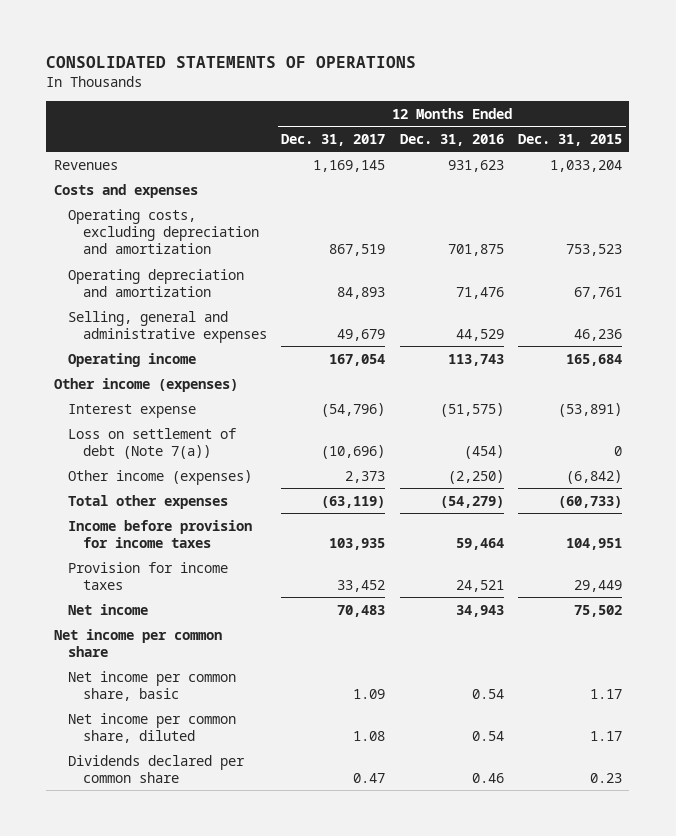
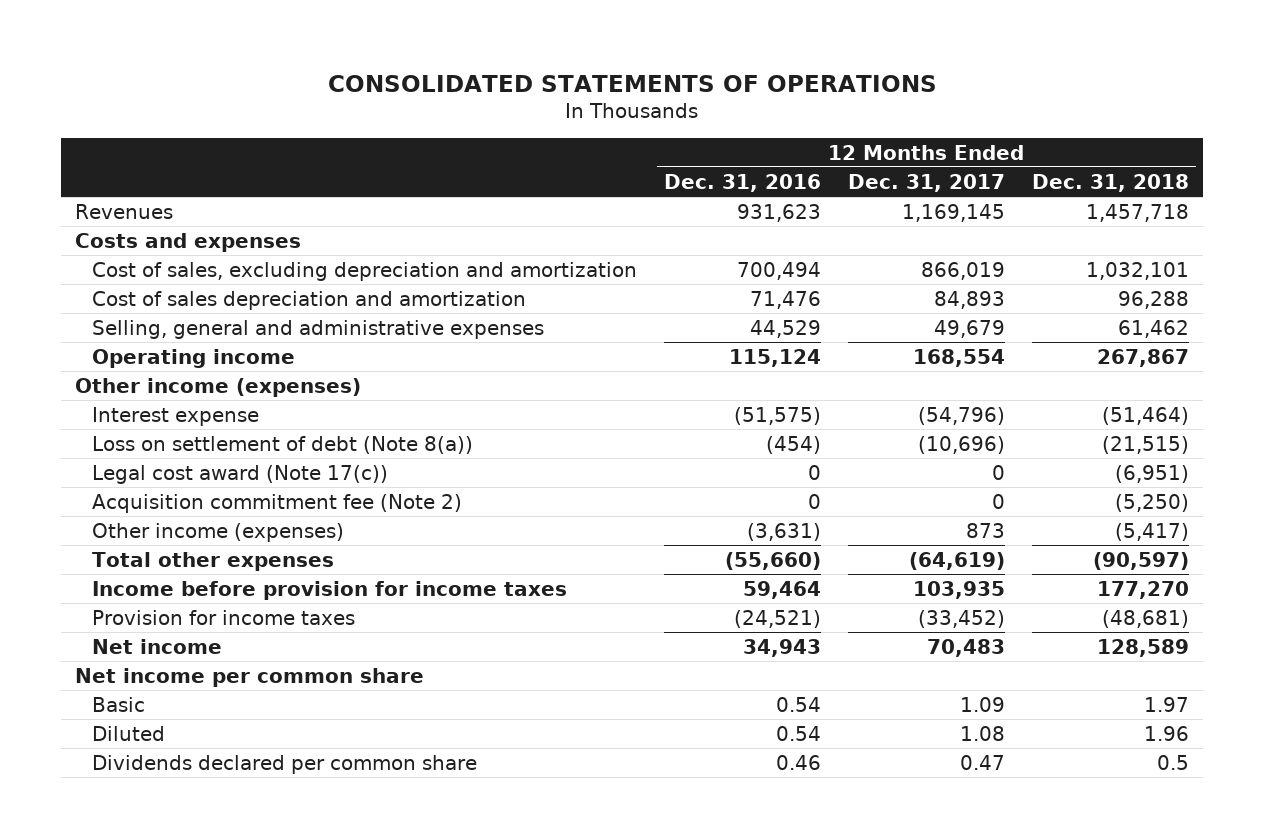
- | 12 Months Ended Dec. 31, 2017 | 12 Months Ended Dec. 31, 2016 | 12 Months Ended Dec. 31, 2015
+ | 12 Months Ended Dec. 31, 2016 | 12 Months Ended Dec. 31, 2017 | 12 Months Ended Dec. 31, 2018
- Operating costs, excluding depreciation and amortization | 867,519 | 701,875 | 753,523
- Operating depreciation and amortization | 84,893 | 71,476 | 67,761
+ Cost of sales, excluding depreciation and amortization | 700,494 | 866,019 | 1,032,101
+ Cost of sales depreciation and amortization | 71,476 | 84,893 | 96,288
- Operating income | 167,054 | 113,743 | 165,684
+ Operating income | 115,124 | 168,554 | 267,867
- Loss on settlement of debt (Note 7(a)) | (10,696) | (454) | 0
- Other income (expenses) | 2,373 | (2,250) | (6,842)
- Total other expenses | (63,119) | (54,279) | (60,733)
+ Loss on settlement of debt (Note 8(a)) | (454) | (10,696) | (21,515)
+ Legal cost award (Note 17(c)) | 0 | 0 | (6,951)
+ Acquisition commitment fee (Note 2) | 0 | 0 | (5,250)
+ Other income (expenses) | (3,631) | 873 | (5,417)
+ Total other expenses | (55,660) | (64,619) | (90,597)
- Provision for income taxes | 33,452 | 24,521 | 29,449
+ Provision for income taxes | (24,521) | (33,452) | (48,681)
- Net income per common share, basic | 1.09 | 0.54 | 1.17
- Net income per common share, diluted | 1.08 | 0.54 | 1.17
+ Basic | 0.54 | 1.09 | 1.97
+ Diluted | 0.54 | 1.08 | 1.96

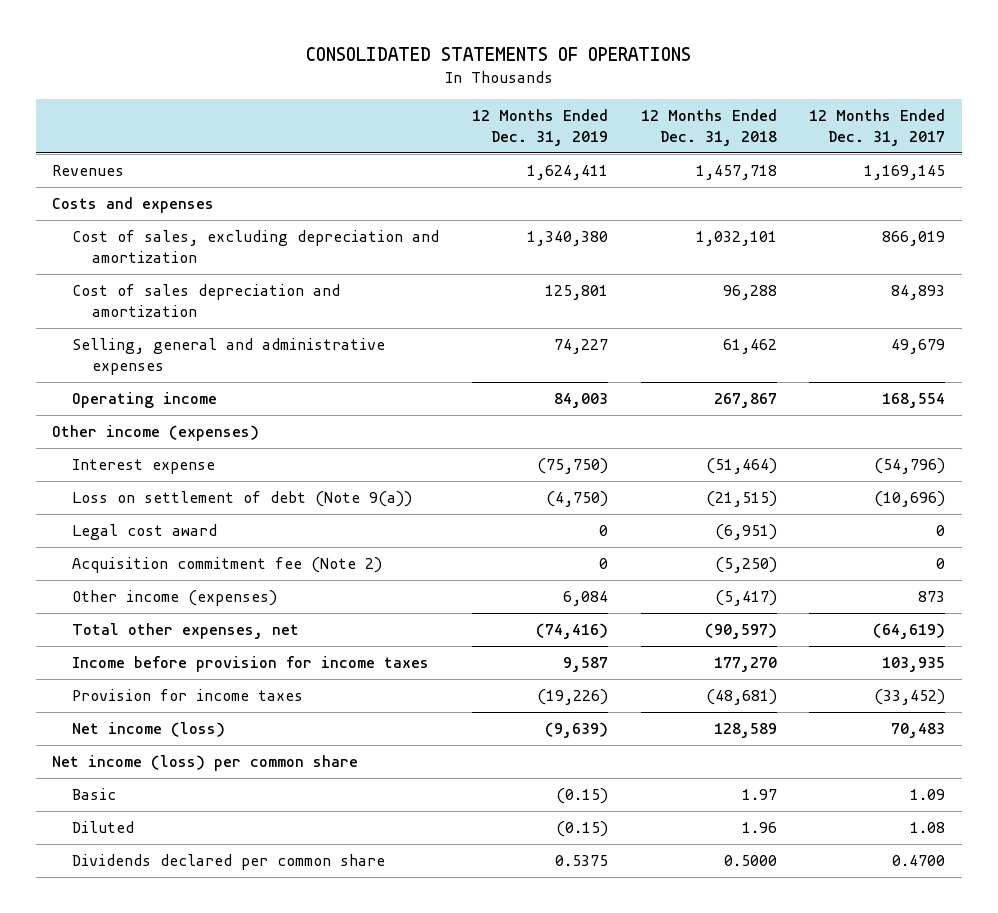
- | 12 Months Ended Dec. 31, 2016 | 12 Months Ended Dec. 31, 2017 | 12 Months Ended Dec. 31, 2018
+ | 12 Months Ended Dec. 31, 2019 | 12 Months Ended Dec. 31, 2018 | 12 Months Ended Dec. 31, 2017
- Loss on settlement of debt (Note 8(a)) | (454) | (10,696) | (21,515)
- Legal cost award (Note 17(c)) | 0 | 0 | (6,951)
+ Loss on settlement of debt (Note 9(a)) | (4,750) | (21,515) | (10,696)
+ Legal cost award | 0 | (6,951) | 0
- Total other expenses | (55,660) | (64,619) | (90,597)
+ Total other expenses, net | (74,416) | (90,597) | (64,619)
- Net income | 34,943 | 70,483 | 128,589
- Net income per common share
+ Net income (loss) | (9,639) | 128,589 | 70,483
+ Net income (loss) per common share
- Dividends declared per common share | 0.46 | 0.47 | 0.5
+ Dividends declared per common share | 0.5375 | 0.5000 | 0.4700

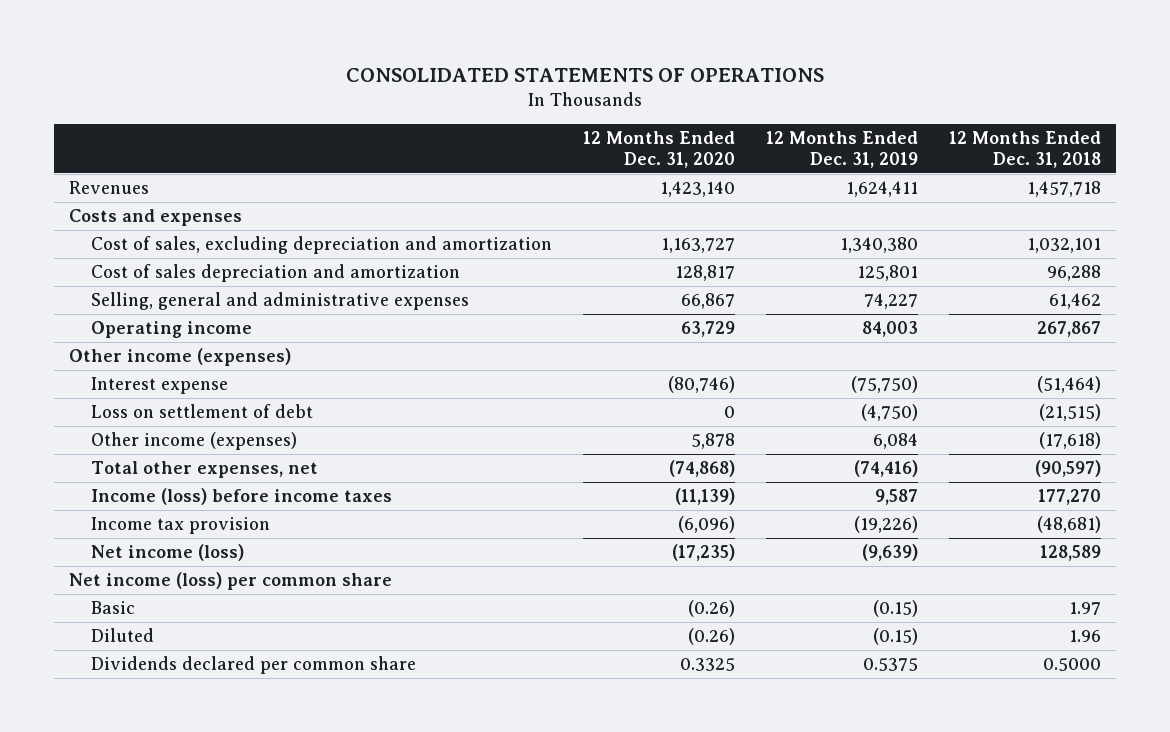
- | 12 Months Ended Dec. 31, 2019 | 12 Months Ended Dec. 31, 2018 | 12 Months Ended Dec. 31, 2017
+ | 12 Months Ended Dec. 31, 2020 | 12 Months Ended Dec. 31, 2019 | 12 Months Ended Dec. 31, 2018
- Loss on settlement of debt (Note 9(a)) | (4,750) | (21,515) | (10,696)
- Legal cost award | 0 | (6,951) | 0
- Acquisition commitment fee (Note 2) | 0 | (5,250) | 0
- Other income (expenses) | 6,084 | (5,417) | 873
+ Loss on settlement of debt | 0 | (4,750) | (21,515)
+ Other income (expenses) | 5,878 | 6,084 | (17,618)
- Income before provision for income taxes | 9,587 | 177,270 | 103,935
- Provision for income taxes | (19,226) | (48,681) | (33,452)
+ Income (loss) before income taxes | (11,139) | 9,587 | 177,270
+ Income tax provision | (6,096) | (19,226) | (48,681)

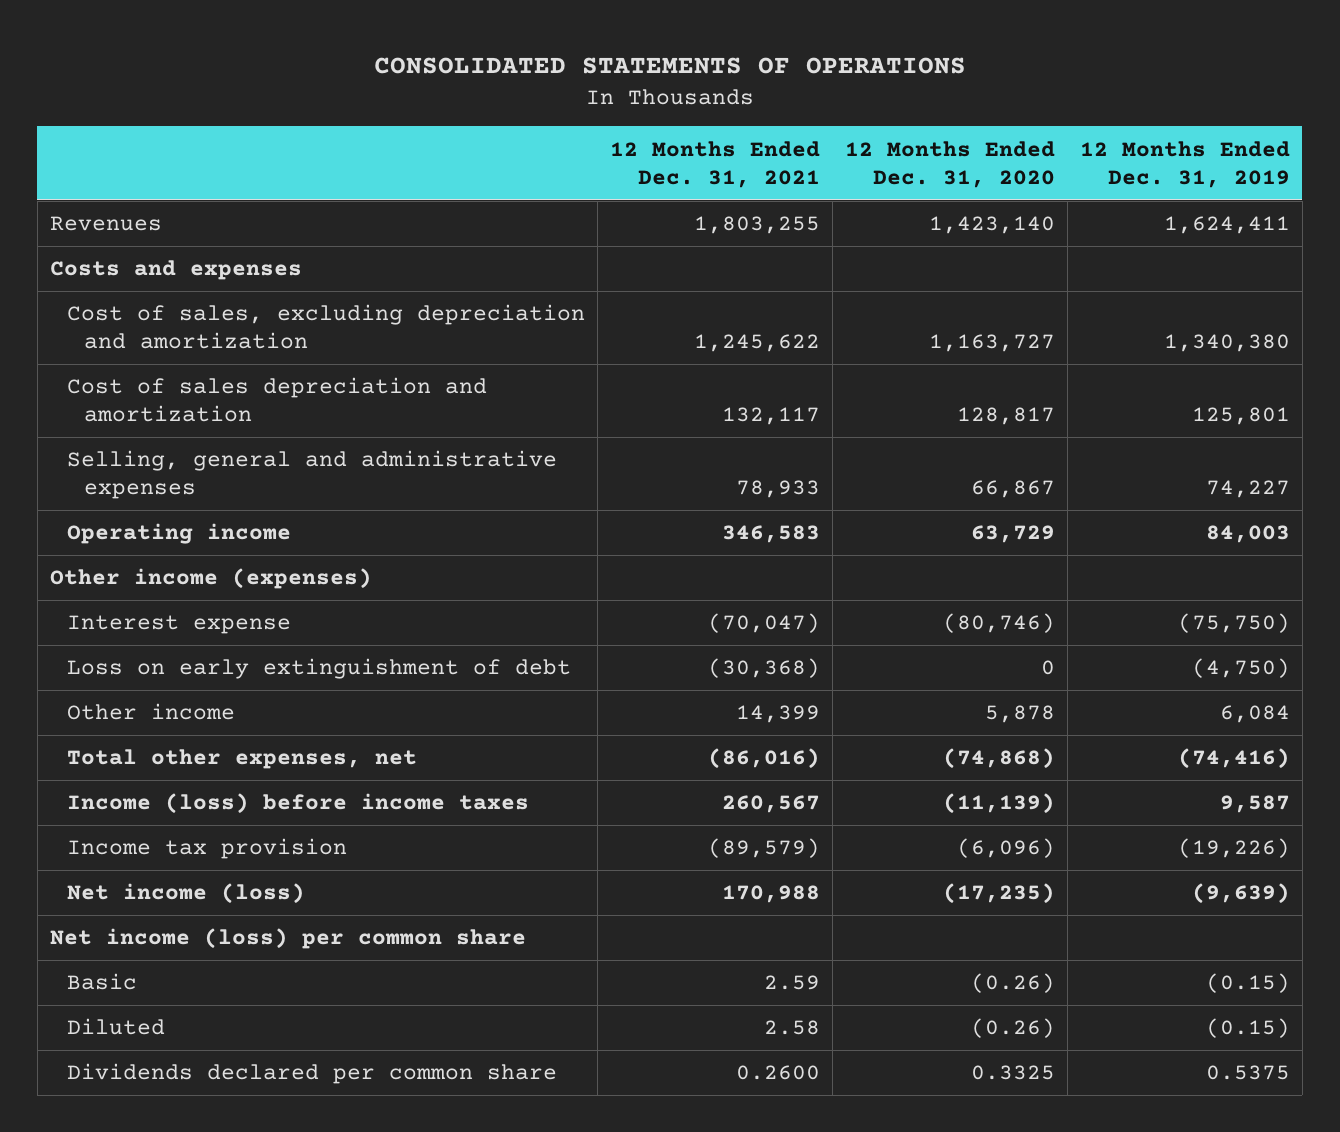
- | 12 Months Ended Dec. 31, 2020 | 12 Months Ended Dec. 31, 2019 | 12 Months Ended Dec. 31, 2018
+ | 12 Months Ended Dec. 31, 2021 | 12 Months Ended Dec. 31, 2020 | 12 Months Ended Dec. 31, 2019
- Loss on settlement of debt | 0 | (4,750) | (21,515)
- Other income (expenses) | 5,878 | 6,084 | (17,618)
+ Loss on early extinguishment of debt | (30,368) | 0 | (4,750)
+ Other income | 14,399 | 5,878 | 6,084

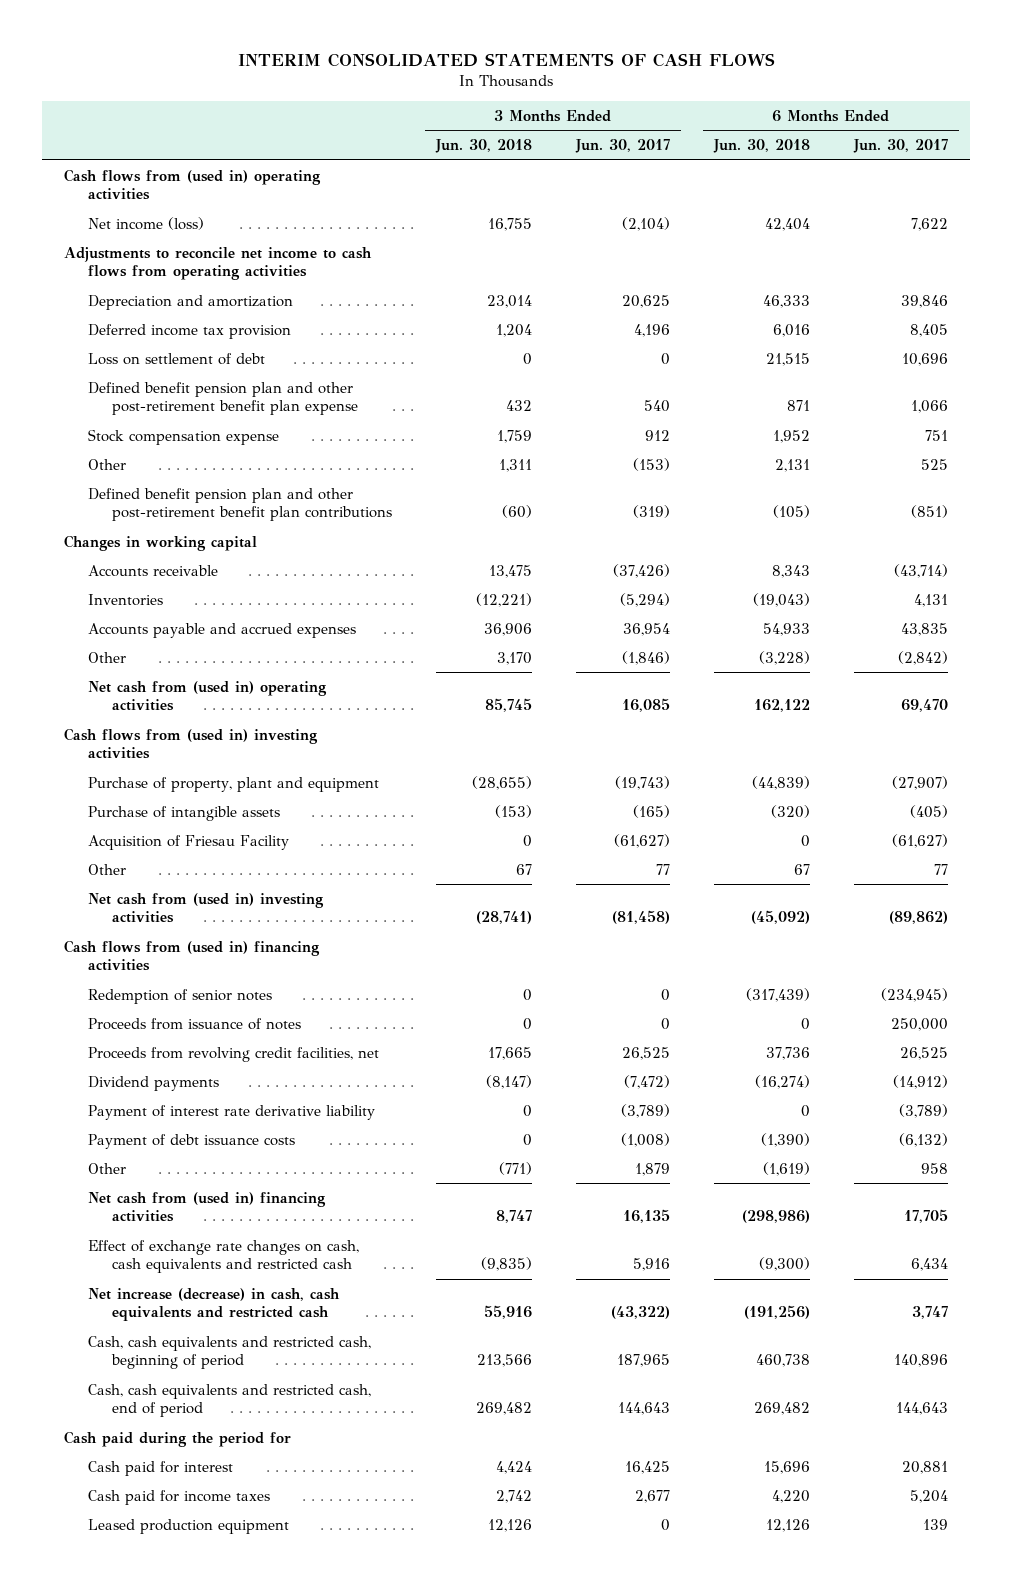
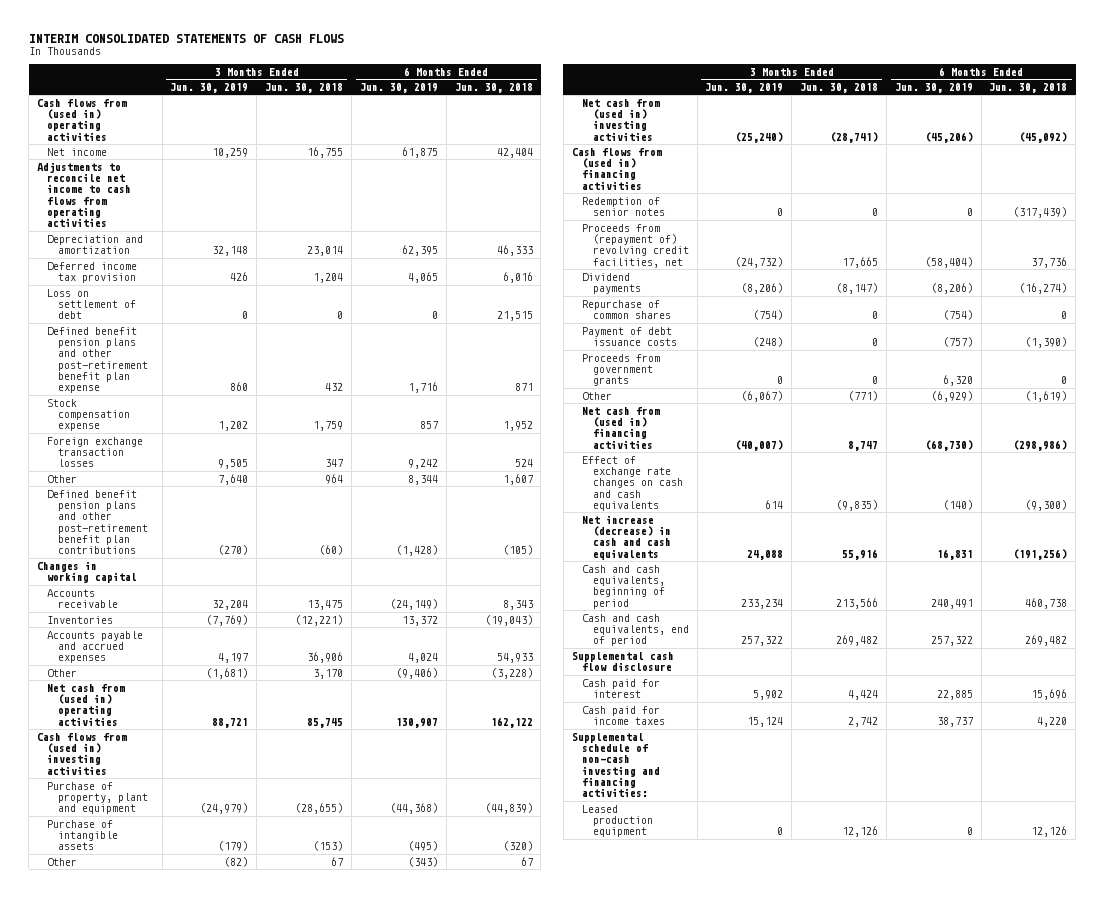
- | 3 Months Ended Jun. 30, 2018 | 3 Months Ended Jun. 30, 2017 | 6 Months Ended Jun. 30, 2018 | 6 Months Ended Jun. 30, 2017
+ | 3 Months Ended Jun. 30, 2019 | 3 Months Ended Jun. 30, 2018 | 6 Months Ended Jun. 30, 2019 | 6 Months Ended Jun. 30, 2018
- Net income (loss) | 16,755 | (2,104) | 42,404 | 7,622
+ Net income | 10,259 | 16,755 | 61,875 | 42,404
- Defined benefit pension plan and other post-retirement benefit plan expense | 432 | 540 | 871 | 1,066
+ Defined benefit pension plans and other post-retirement benefit plan expense | 860 | 432 | 1,716 | 871
- Other | 1,311 | (153) | 2,131 | 525
- Defined benefit pension plan and other post-retirement benefit plan contributions | (60) | (319) | (105) | (851)
+ Foreign exchange transaction losses | 9,505 | 347 | 9,242 | 524
+ Other | 7,640 | 964 | 8,344 | 1,607
+ Defined benefit pension plans and other post-retirement benefit plan contributions | (270) | (60) | (1,428) | (105)
- Acquisition of Friesau Facility | 0 | (61,627) | 0 | (61,627)
- Proceeds from issuance of notes | 0 | 0 | 0 | 250,000
- Proceeds from revolving credit facilities, net | 17,665 | 26,525 | 37,736 | 26,525
+ Proceeds from (repayment of) revolving credit facilities, net | (24,732) | 17,665 | (58,404) | 37,736
- Payment of interest rate derivative liability | 0 | (3,789) | 0 | (3,789)
+ Repurchase of common shares | (754) | 0 | (754) | 0
+ Proceeds from government grants | 0 | 0 | 6,320 | 0
- Effect of exchange rate changes on cash, cash equivalents and restricted cash | (9,835) | 5,916 | (9,300) | 6,434
- Net increase (decrease) in cash, cash equivalents and restricted cash | 55,916 | (43,322) | (191,256) | 3,747
- Cash, cash equivalents and restricted cash, beginning of period | 213,566 | 187,965 | 460,738 | 140,896
- Cash, cash equivalents and restricted cash, end of period | 269,482 | 144,643 | 269,482 | 144,643
- Cash paid during the period for
+ Effect of exchange rate changes on cash and cash equivalents | 614 | (9,835) | (140) | (9,300)
+ Net increase (decrease) in cash and cash equivalents | 24,088 | 55,916 | 16,831 | (191,256)
+ Cash and cash equivalents, beginning of period | 233,234 | 213,566 | 240,491 | 460,738
+ Cash and cash equivalents, end of period | 257,322 | 269,482 | 257,322 | 269,482
+ Supplemental cash flow disclosure
+ Supplemental schedule of non-cash investing and financing activities:

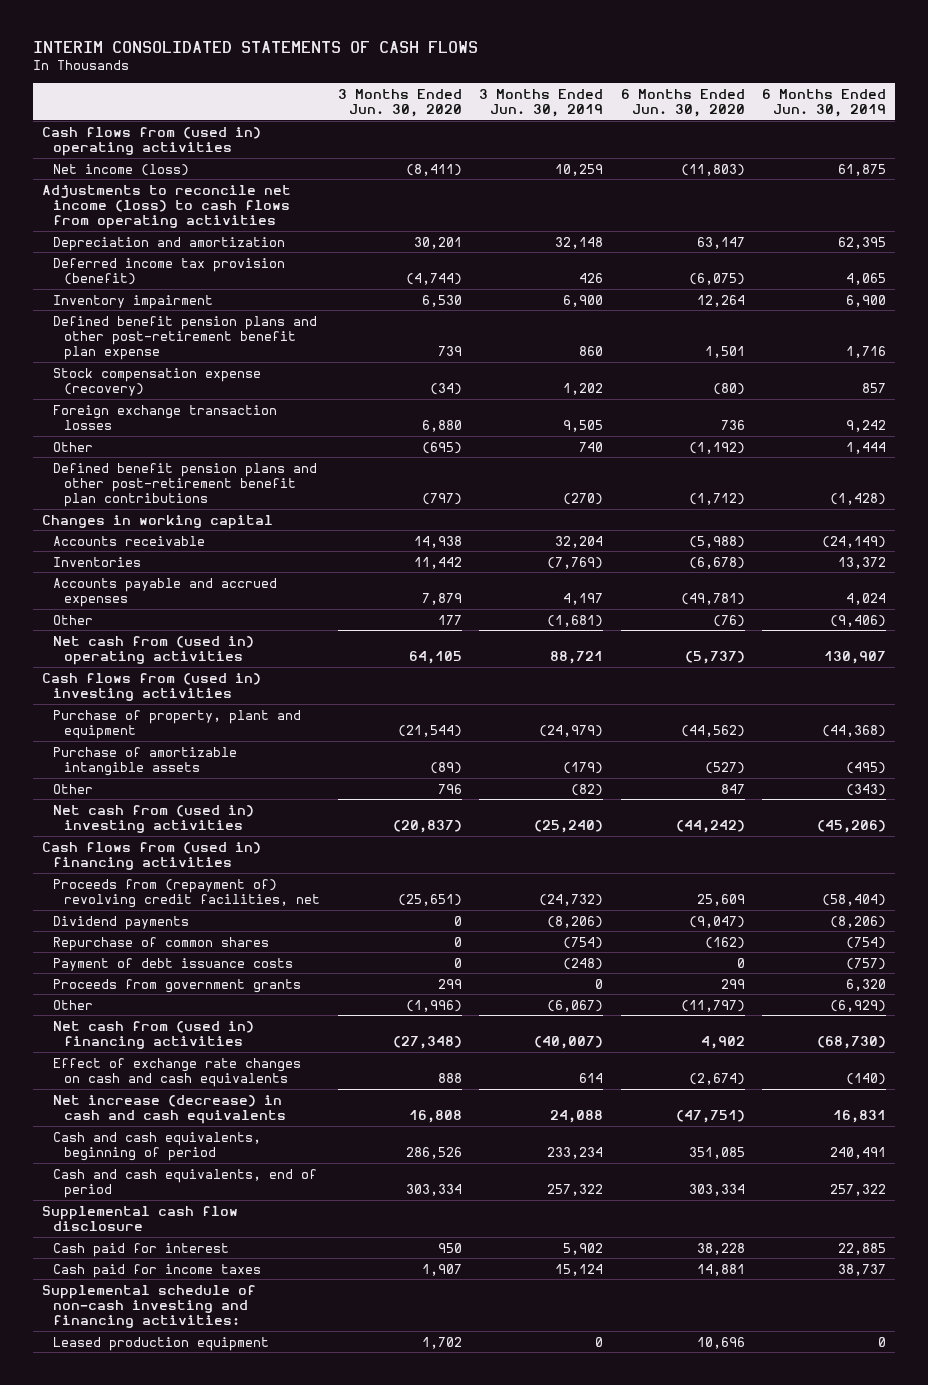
- | 3 Months Ended Jun. 30, 2019 | 3 Months Ended Jun. 30, 2018 | 6 Months Ended Jun. 30, 2019 | 6 Months Ended Jun. 30, 2018
+ | 3 Months Ended Jun. 30, 2020 | 3 Months Ended Jun. 30, 2019 | 6 Months Ended Jun. 30, 2020 | 6 Months Ended Jun. 30, 2019
- Net income | 10,259 | 16,755 | 61,875 | 42,404
- Adjustments to reconcile net income to cash flows from operating activities
+ Net income (loss) | (8,411) | 10,259 | (11,803) | 61,875
+ Adjustments to reconcile net income (loss) to cash flows from operating activities
- Deferred income tax provision | 426 | 1,204 | 4,065 | 6,016
- Loss on settlement of debt | 0 | 0 | 0 | 21,515
+ Deferred income tax provision (benefit) | (4,744) | 426 | (6,075) | 4,065
+ Inventory impairment | 6,530 | 6,900 | 12,264 | 6,900
- Stock compensation expense | 1,202 | 1,759 | 857 | 1,952
+ Stock compensation expense (recovery) | (34) | 1,202 | (80) | 857
- Other | 7,640 | 964 | 8,344 | 1,607
+ Other | (695) | 740 | (1,192) | 1,444
- Purchase of intangible assets | (179) | (153) | (495) | (320)
+ Purchase of amortizable intangible assets | (89) | (179) | (527) | (495)
- Redemption of senior notes | 0 | 0 | 0 | (317,439)

